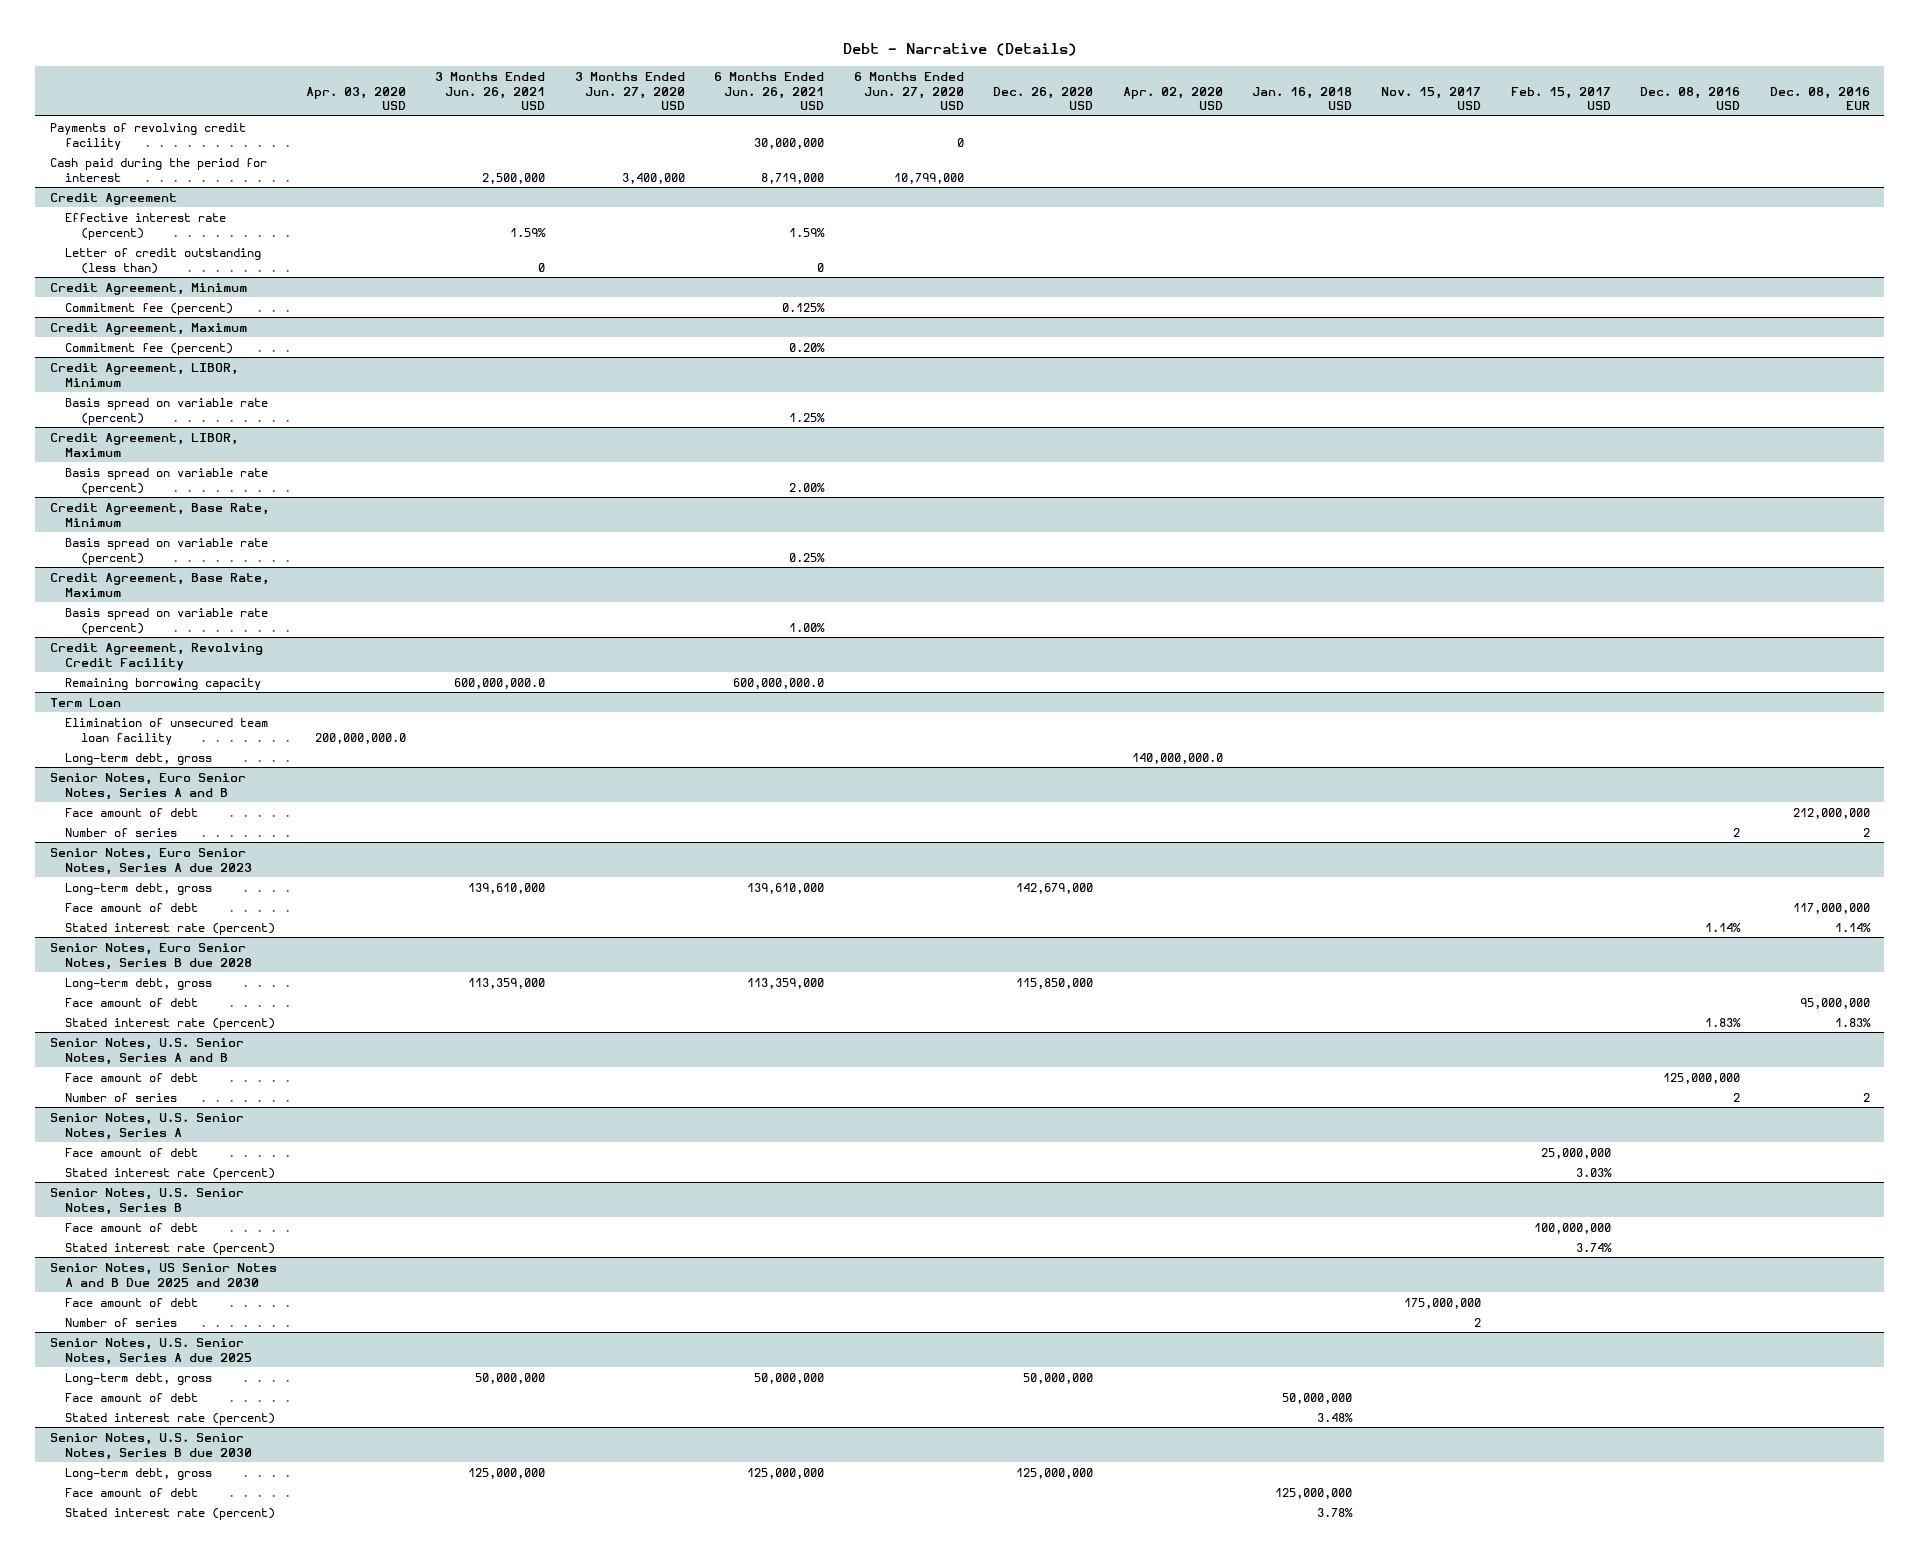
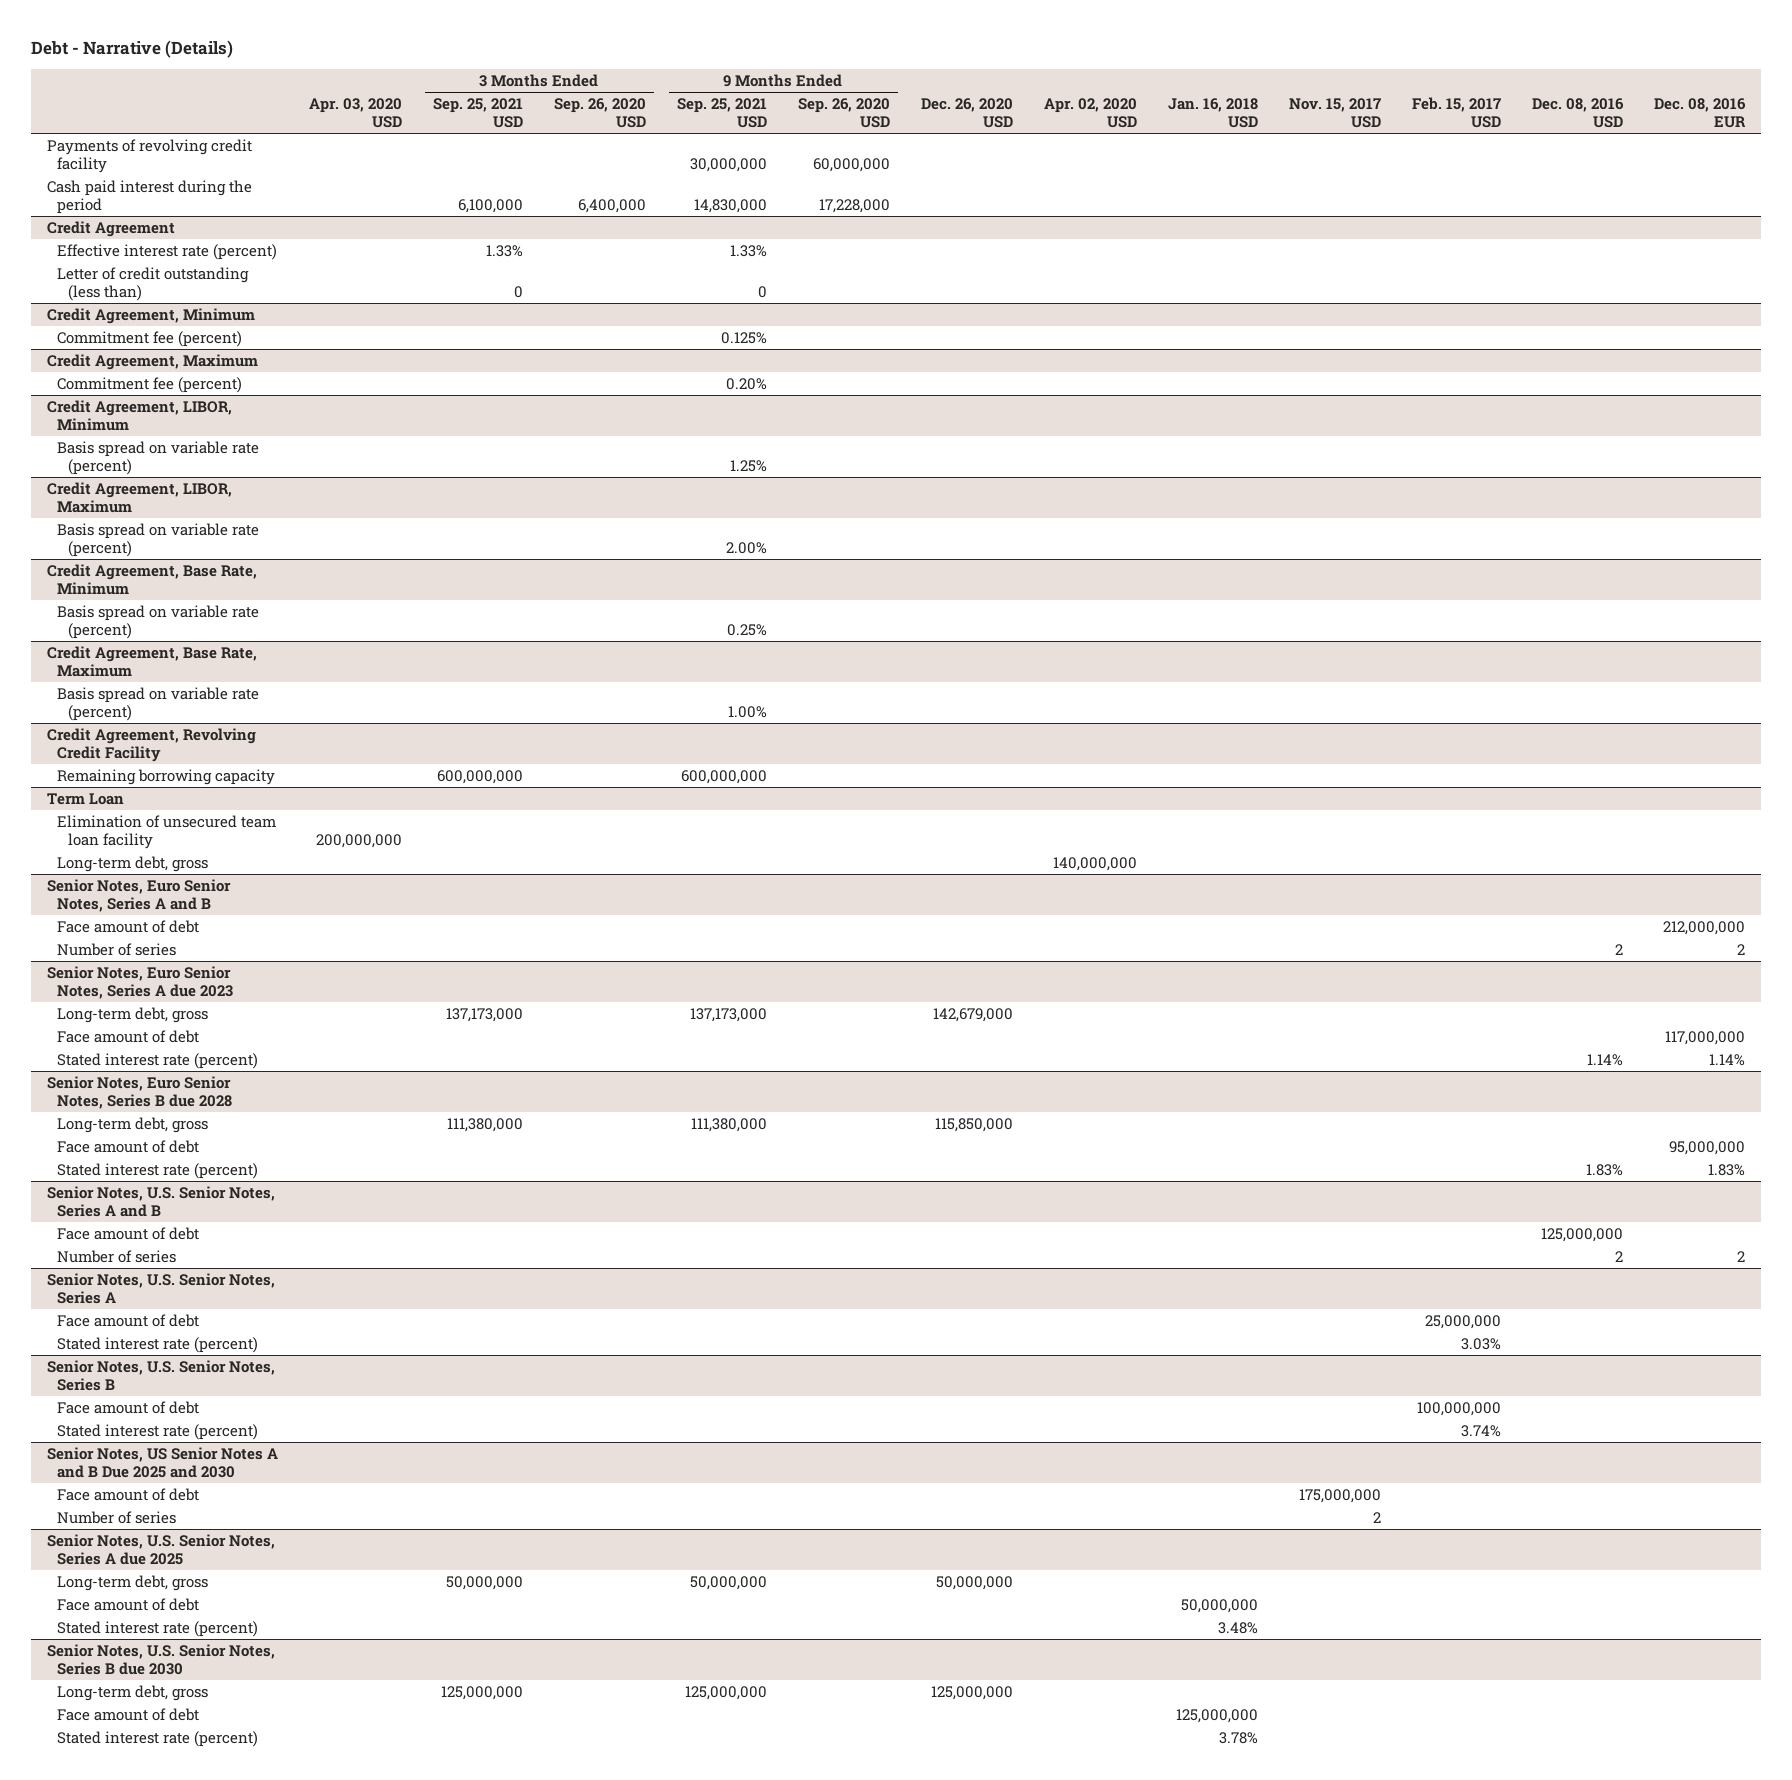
- | Apr. 03, 2020 USD | 3 Months Ended Jun. 26, 2021 USD | 3 Months Ended Jun. 27, 2020 USD | 6 Months Ended Jun. 26, 2021 USD | 6 Months Ended Jun. 27, 2020 USD | Dec. 26, 2020 USD | Apr. 02, 2020 USD | Jan. 16, 2018 USD | Nov. 15, 2017 USD | Feb. 15, 2017 USD | Dec. 08, 2016 USD | Dec. 08, 2016 EUR
+ | Apr. 03, 2020 USD | 3 Months Ended Sep. 25, 2021 USD | 3 Months Ended Sep. 26, 2020 USD | 9 Months Ended Sep. 25, 2021 USD | 9 Months Ended Sep. 26, 2020 USD | Dec. 26, 2020 USD | Apr. 02, 2020 USD | Jan. 16, 2018 USD | Nov. 15, 2017 USD | Feb. 15, 2017 USD | Dec. 08, 2016 USD | Dec. 08, 2016 EUR
- Cash paid during the period for interest | | 2,500,000 | 3,400,000 | 8,719,000 | 10,799,000 | | | | | | |
+ Cash paid interest during the period | | 6,100,000 | 6,400,000 | 14,830,000 | 17,228,000 | | | | | | |
@ Term Loan
- Elimination of unsecured team loan facility | 200,000,000.0 | | | | | | | | | | |
- Long-term debt, gross | | | | | | | 140,000,000.0 | | | | |
+ Elimination of unsecured team loan facility | 200,000,000 | | | | | | | | | | |
+ Long-term debt, gross | | | | | | | 140,000,000 | | | | |

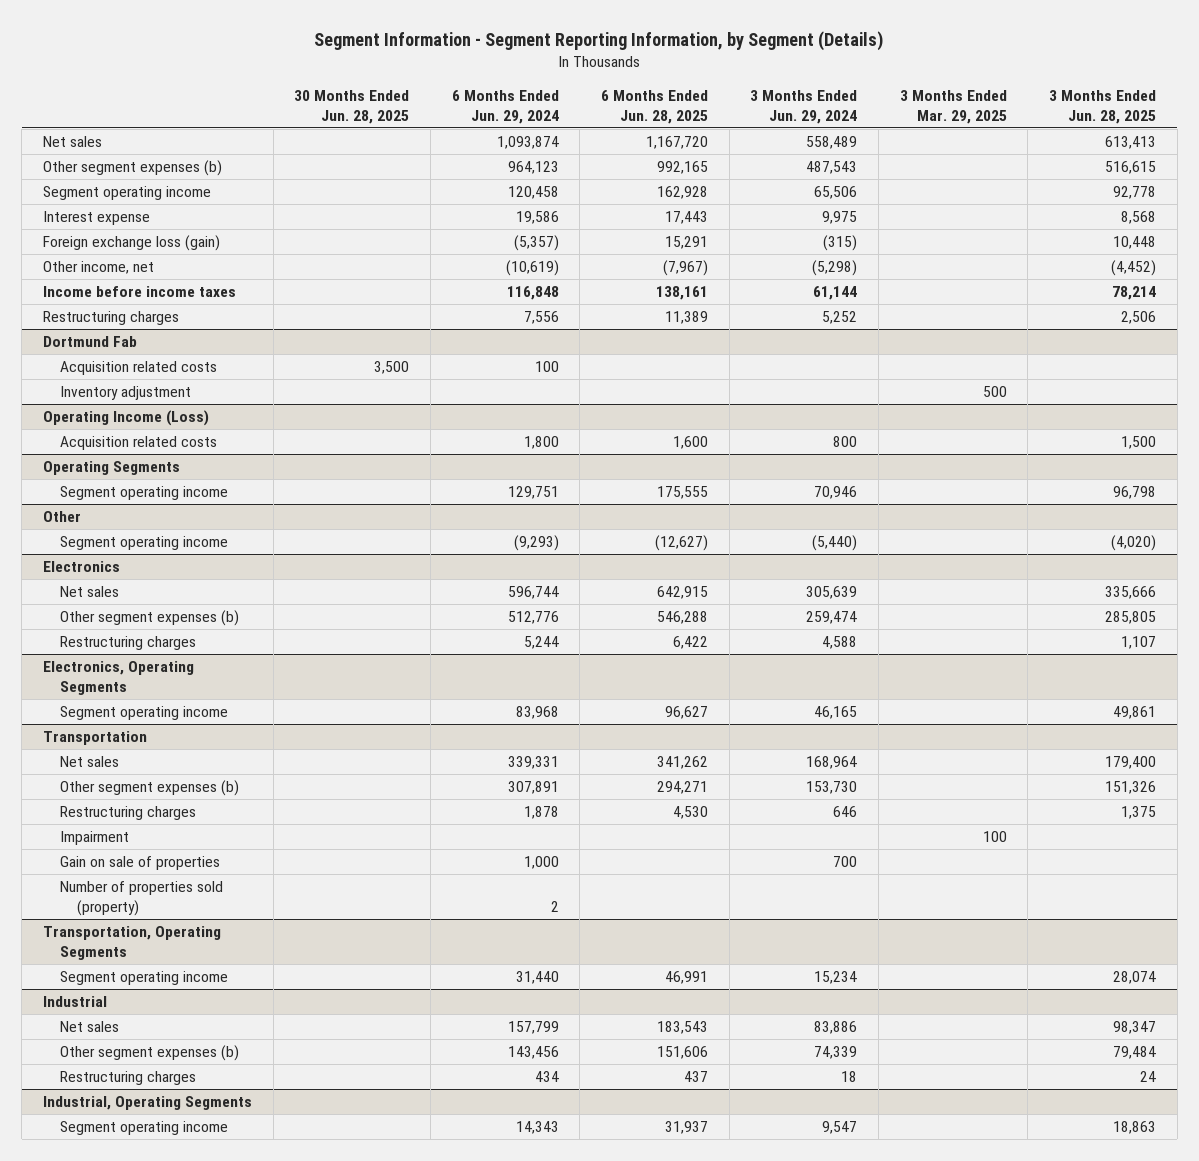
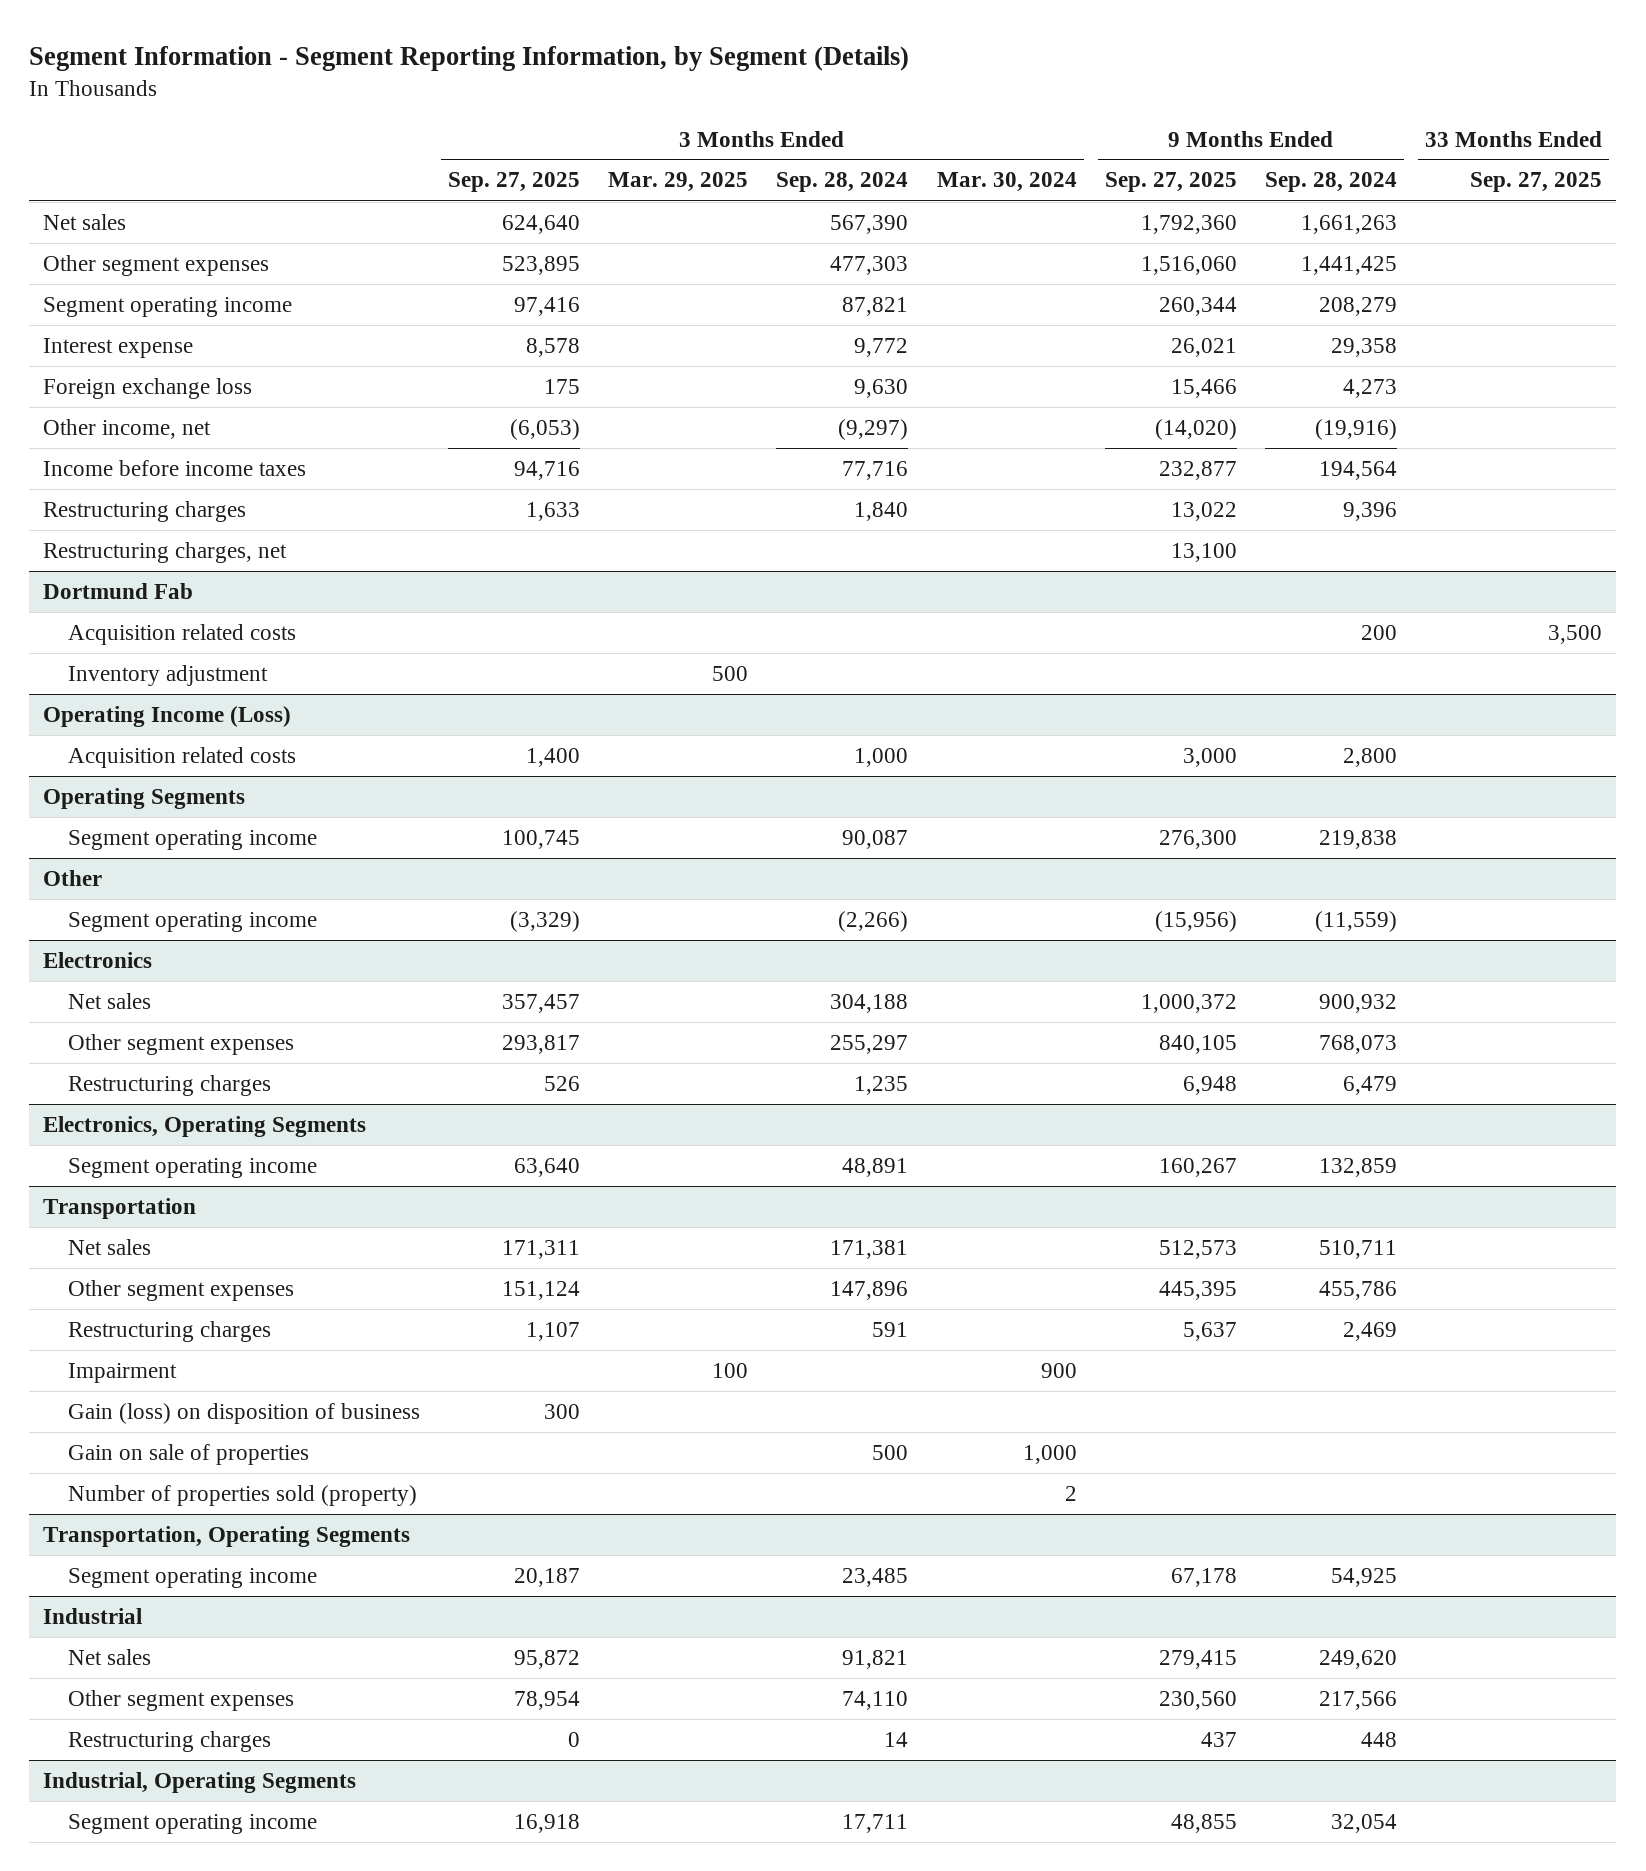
- | 30 Months Ended Jun. 28, 2025 | 6 Months Ended Jun. 29, 2024 | 6 Months Ended Jun. 28, 2025 | 3 Months Ended Jun. 29, 2024 | 3 Months Ended Mar. 29, 2025 | 3 Months Ended Jun. 28, 2025
+ | 3 Months Ended Sep. 27, 2025 | 3 Months Ended Mar. 29, 2025 | 3 Months Ended Sep. 28, 2024 | 3 Months Ended Mar. 30, 2024 | 9 Months Ended Sep. 27, 2025 | 9 Months Ended Sep. 28, 2024 | 33 Months Ended Sep. 27, 2025
- Other segment expenses (b) | | 964,123 | 992,165 | 487,543 | | 516,615
+ Other segment expenses | 523,895 | | 477,303 | | 1,516,060 | 1,441,425 |
- Foreign exchange loss (gain) | | (5,357) | 15,291 | (315) | | 10,448
+ Foreign exchange loss | 175 | | 9,630 | | 15,466 | 4,273 |
+ Restructuring charges, net | | | | | 13,100 | |
@ Electronics
- Other segment expenses (b) | | 512,776 | 546,288 | 259,474 | | 285,805
+ Other segment expenses | 293,817 | | 255,297 | | 840,105 | 768,073 |
@ Transportation
- Other segment expenses (b) | | 307,891 | 294,271 | 153,730 | | 151,326
+ Other segment expenses | 151,124 | | 147,896 | | 445,395 | 455,786 |
+ Gain (loss) on disposition of business | 300 | | | | | |
@ Industrial
- Other segment expenses (b) | | 143,456 | 151,606 | 74,339 | | 79,484
+ Other segment expenses | 78,954 | | 74,110 | | 230,560 | 217,566 |

